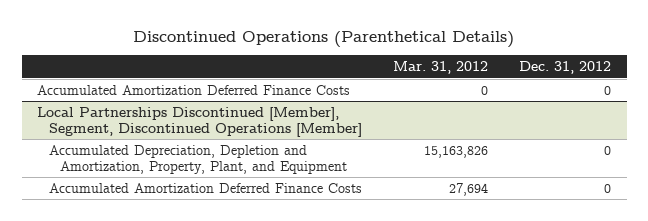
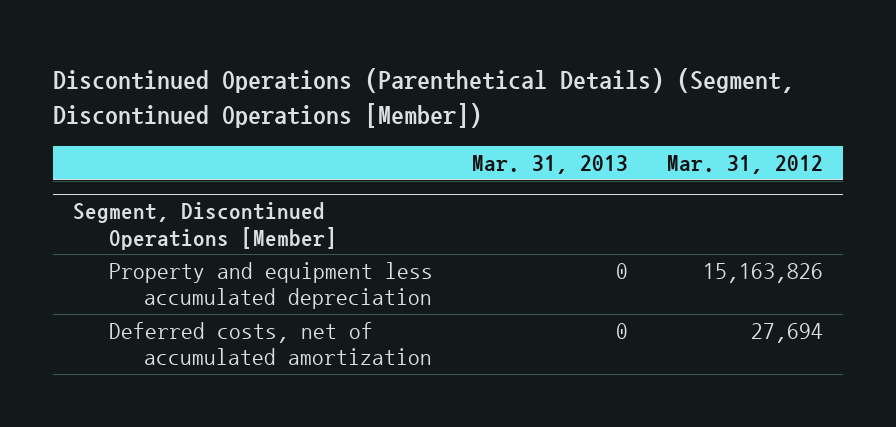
- Discontinued Operations (Parenthetical Details)
+ Discontinued Operations (Parenthetical Details) (Segment, Discontinued Operations [Member])
- | Mar. 31, 2012 | Dec. 31, 2012
+ | Mar. 31, 2013 | Mar. 31, 2012
- Accumulated Amortization Deferred Finance Costs | 0 | 0
- Local Partnerships Discontinued [Member], Segment, Discontinued Operations [Member]
- Accumulated Depreciation, Depletion and Amortization, Property, Plant, and Equipment | 15,163,826 | 0
- Accumulated Amortization Deferred Finance Costs | 27,694 | 0
+ Segment, Discontinued Operations [Member]
+ Property and equipment less accumulated depreciation | 0 | 15,163,826
+ Deferred costs, net of accumulated amortization | 0 | 27,694

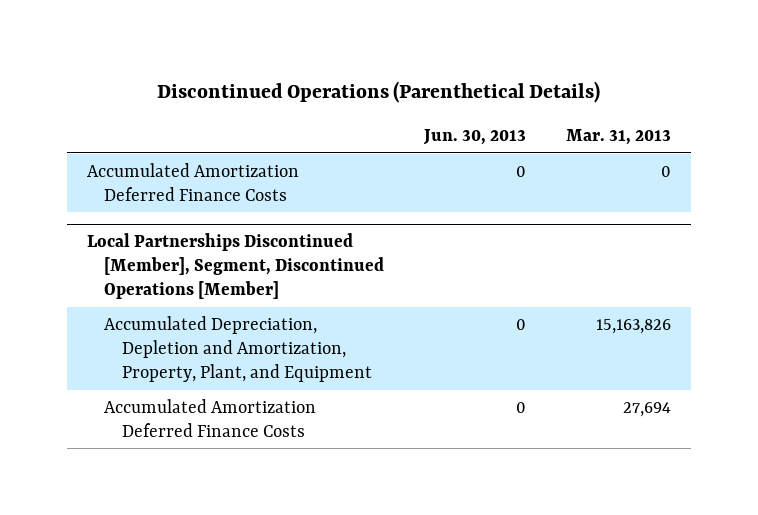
- Discontinued Operations (Parenthetical Details) (Segment, Discontinued Operations [Member])
+ Discontinued Operations (Parenthetical Details)
- | Mar. 31, 2013 | Mar. 31, 2012
+ | Jun. 30, 2013 | Mar. 31, 2013
- Segment, Discontinued Operations [Member]
- Property and equipment less accumulated depreciation | 0 | 15,163,826
- Deferred costs, net of accumulated amortization | 0 | 27,694
+ Accumulated Amortization Deferred Finance Costs | 0 | 0
+ Local Partnerships Discontinued [Member], Segment, Discontinued Operations [Member]
+ Accumulated Depreciation, Depletion and Amortization, Property, Plant, and Equipment | 0 | 15,163,826
+ Accumulated Amortization Deferred Finance Costs | 0 | 27,694

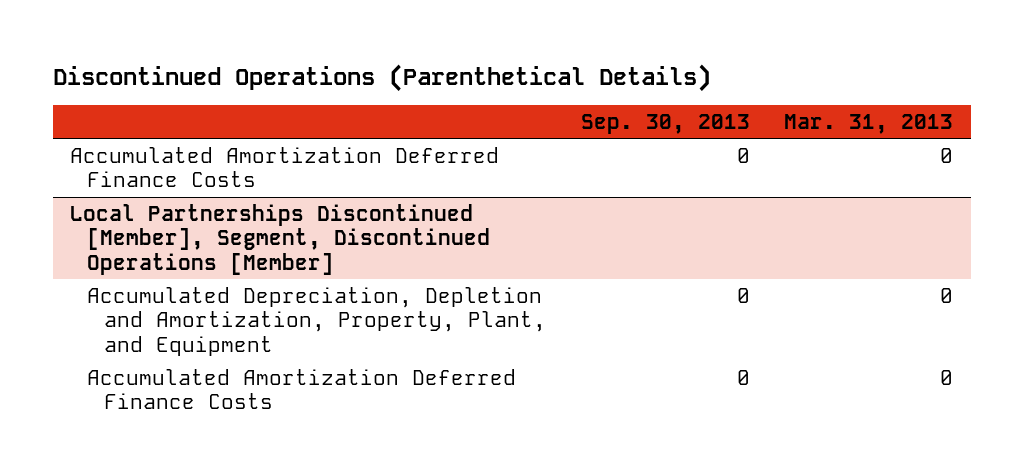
- | Jun. 30, 2013 | Mar. 31, 2013
+ | Sep. 30, 2013 | Mar. 31, 2013
@ Local Partnerships Discontinued [Member], Segment, Discontinued Operations [Member]
- Accumulated Depreciation, Depletion and Amortization, Property, Plant, and Equipment | 0 | 15,163,826
- Accumulated Amortization Deferred Finance Costs | 0 | 27,694
+ Accumulated Depreciation, Depletion and Amortization, Property, Plant, and Equipment | 0 | 0
+ Accumulated Amortization Deferred Finance Costs | 0 | 0

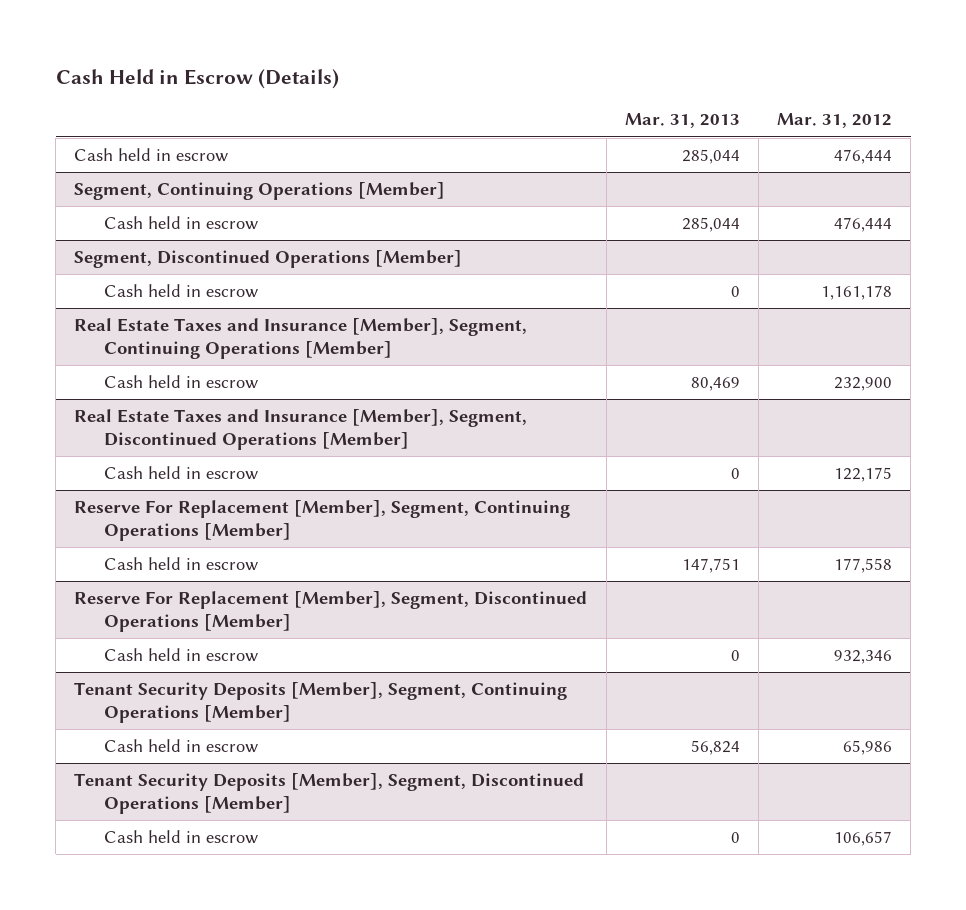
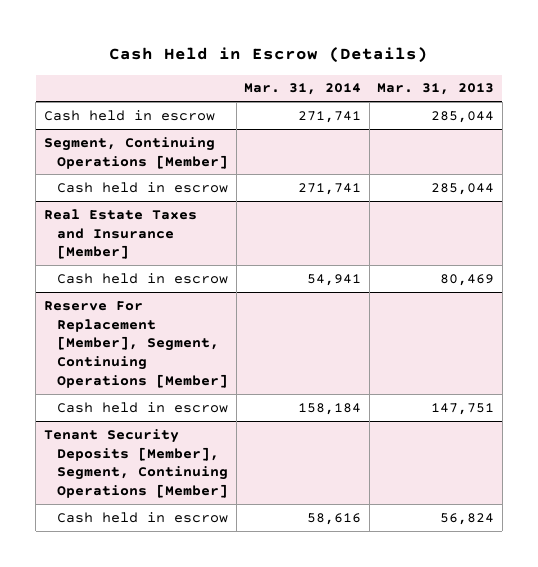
- | Mar. 31, 2013 | Mar. 31, 2012
+ | Mar. 31, 2014 | Mar. 31, 2013
- Segment, Discontinued Operations [Member]
- Cash held in escrow | 0 | 1,161,178
- Real Estate Taxes and Insurance [Member], Segment, Continuing Operations [Member]
+ Real Estate Taxes and Insurance [Member]
- Real Estate Taxes and Insurance [Member], Segment, Discontinued Operations [Member]
- Cash held in escrow | 0 | 122,175
- Reserve For Replacement [Member], Segment, Discontinued Operations [Member]
- Cash held in escrow | 0 | 932,346
- Tenant Security Deposits [Member], Segment, Discontinued Operations [Member]
- Cash held in escrow | 0 | 106,657

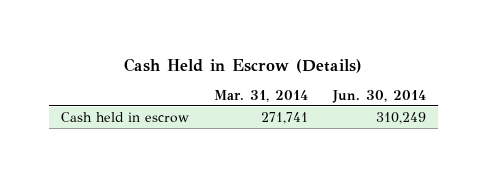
- | Mar. 31, 2014 | Mar. 31, 2013
+ | Mar. 31, 2014 | Jun. 30, 2014
- Segment, Continuing Operations [Member]
- Cash held in escrow | 271,741 | 285,044
- Real Estate Taxes and Insurance [Member]
- Cash held in escrow | 54,941 | 80,469
- Reserve For Replacement [Member], Segment, Continuing Operations [Member]
- Cash held in escrow | 158,184 | 147,751
- Tenant Security Deposits [Member], Segment, Continuing Operations [Member]
- Cash held in escrow | 58,616 | 56,824

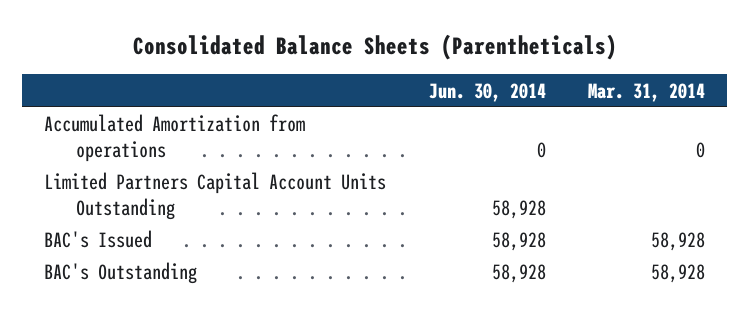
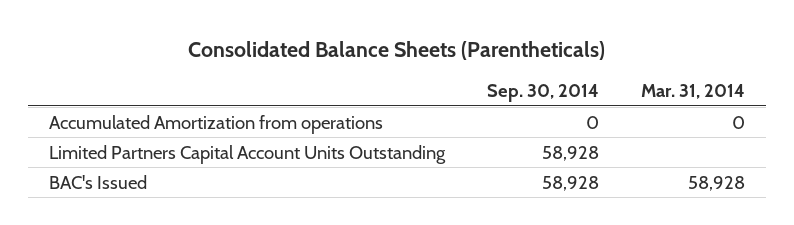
- | Jun. 30, 2014 | Mar. 31, 2014
+ | Sep. 30, 2014 | Mar. 31, 2014
- BAC's Outstanding | 58,928 | 58,928

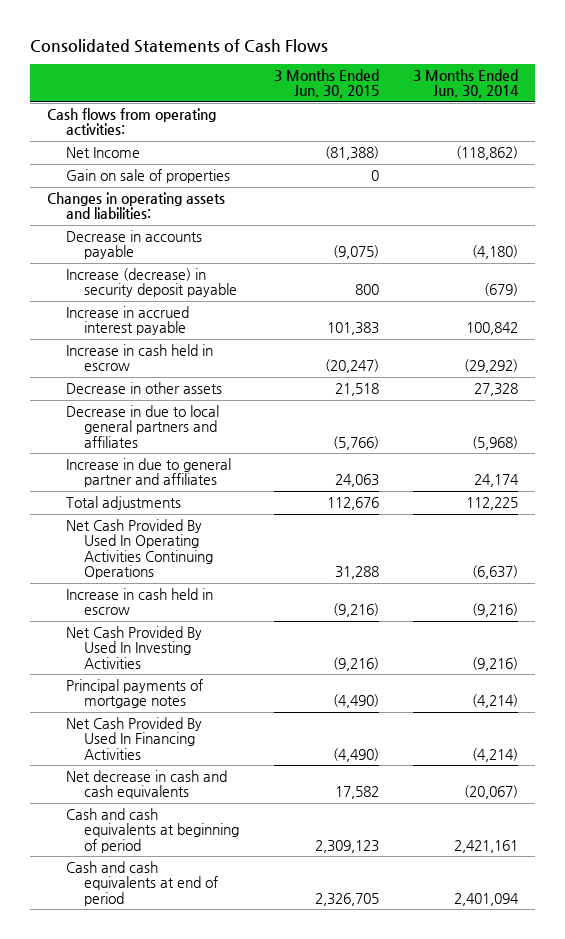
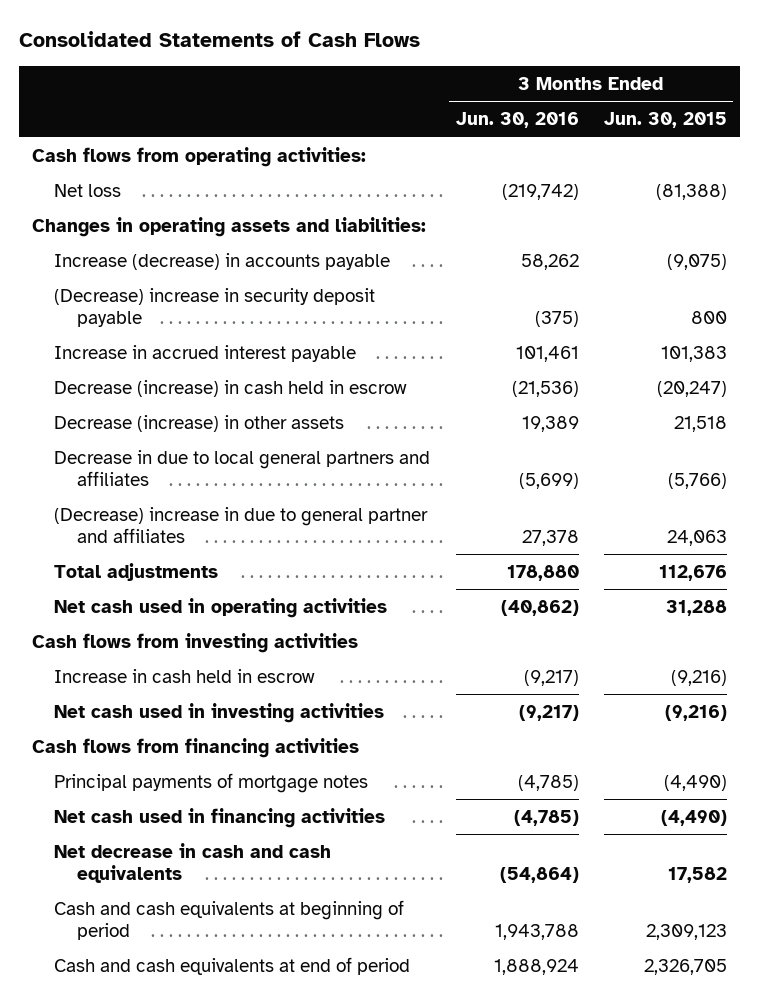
- | 3 Months Ended Jun. 30, 2015 | 3 Months Ended Jun. 30, 2014
+ | 3 Months Ended Jun. 30, 2016 | 3 Months Ended Jun. 30, 2015
- Net Income | (81,388) | (118,862)
- Gain on sale of properties | 0 |
+ Net loss | (219,742) | (81,388)
- Decrease in accounts payable | (9,075) | (4,180)
- Increase (decrease) in security deposit payable | 800 | (679)
+ Increase (decrease) in accounts payable | 58,262 | (9,075)
+ (Decrease) increase in security deposit payable | (375) | 800
- Increase in cash held in escrow | (20,247) | (29,292)
- Decrease in other assets | 21,518 | 27,328
+ Decrease (increase) in cash held in escrow | (21,536) | (20,247)
+ Decrease (increase) in other assets | 19,389 | 21,518
- Increase in due to general partner and affiliates | 24,063 | 24,174
+ (Decrease) increase in due to general partner and affiliates | 27,378 | 24,063
- Net Cash Provided By Used In Operating Activities Continuing Operations | 31,288 | (6,637)
+ Net cash used in operating activities | (40,862) | 31,288
+ Cash flows from investing activities
- Net Cash Provided By Used In Investing Activities | (9,216) | (9,216)
+ Net cash used in investing activities | (9,217) | (9,216)
+ Cash flows from financing activities
- Net Cash Provided By Used In Financing Activities | (4,490) | (4,214)
+ Net cash used in financing activities | (4,785) | (4,490)

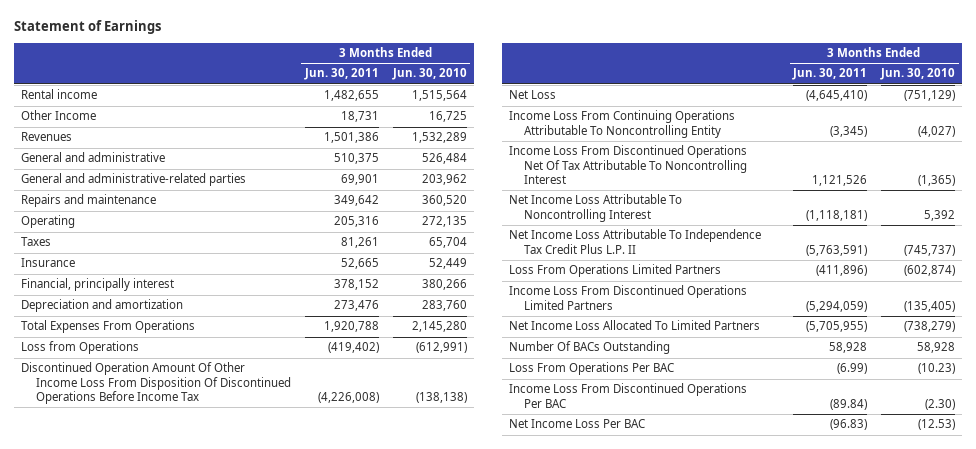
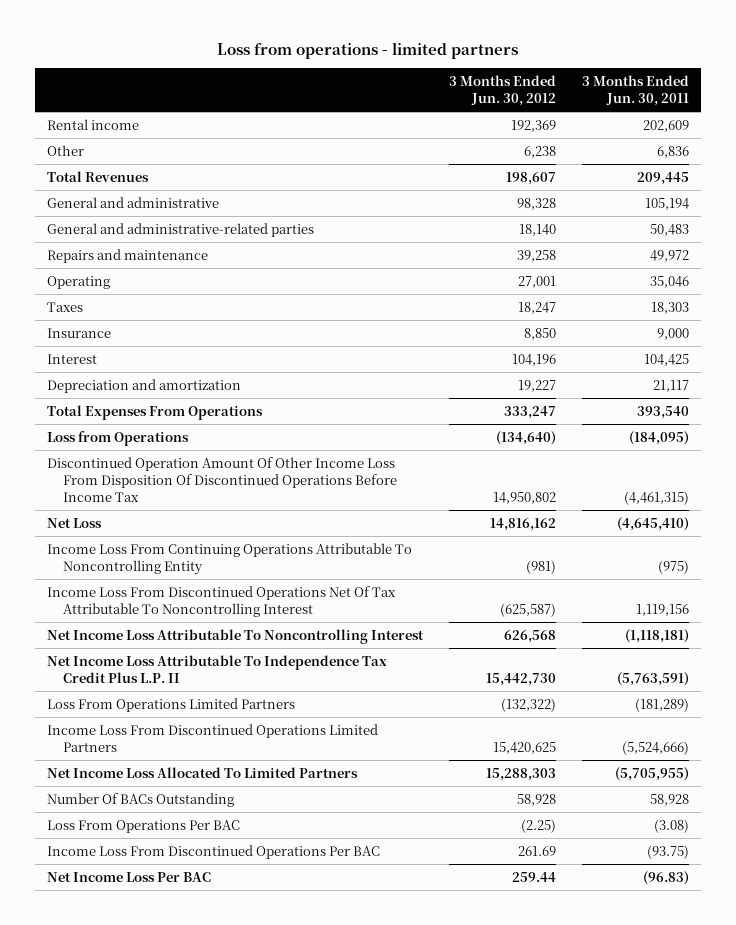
- Statement of Earnings
+ Loss from operations - limited partners
- | 3 Months Ended Jun. 30, 2011 | 3 Months Ended Jun. 30, 2010
+ | 3 Months Ended Jun. 30, 2012 | 3 Months Ended Jun. 30, 2011
- Rental income | 1,482,655 | 1,515,564
- Other Income | 18,731 | 16,725
- Revenues | 1,501,386 | 1,532,289
- General and administrative | 510,375 | 526,484
- General and administrative-related parties | 69,901 | 203,962
- Repairs and maintenance | 349,642 | 360,520
- Operating | 205,316 | 272,135
- Taxes | 81,261 | 65,704
- Insurance | 52,665 | 52,449
- Financial, principally interest | 378,152 | 380,266
- Depreciation and amortization | 273,476 | 283,760
- Total Expenses From Operations | 1,920,788 | 2,145,280
- Loss from Operations | (419,402) | (612,991)
- Discontinued Operation Amount Of Other Income Loss From Disposition Of Discontinued Operations Before Income Tax | (4,226,008) | (138,138)
+ Rental income | 192,369 | 202,609
+ Other | 6,238 | 6,836
+ Total Revenues | 198,607 | 209,445
+ General and administrative | 98,328 | 105,194
+ General and administrative-related parties | 18,140 | 50,483
+ Repairs and maintenance | 39,258 | 49,972
+ Operating | 27,001 | 35,046
+ Taxes | 18,247 | 18,303
+ Insurance | 8,850 | 9,000
+ Interest | 104,196 | 104,425
+ Depreciation and amortization | 19,227 | 21,117
+ Total Expenses From Operations | 333,247 | 393,540
+ Loss from Operations | (134,640) | (184,095)
+ Discontinued Operation Amount Of Other Income Loss From Disposition Of Discontinued Operations Before Income Tax | 14,950,802 | (4,461,315)
- Income Loss From Continuing Operations Attributable To Noncontrolling Entity | (3,345) | (4,027)
- Income Loss From Discontinued Operations Net Of Tax Attributable To Noncontrolling Interest | 1,121,526 | (1,365)
+ Income Loss From Continuing Operations Attributable To Noncontrolling Entity | (981) | (975)
+ Income Loss From Discontinued Operations Net Of Tax Attributable To Noncontrolling Interest | (625,587) | 1,119,156
- Loss From Operations Limited Partners | (411,896) | (602,874)
- Income Loss From Discontinued Operations Limited Partners | (5,294,059) | (135,405)
+ Loss From Operations Limited Partners | (132,322) | (181,289)
+ Income Loss From Discontinued Operations Limited Partners | 15,420,625 | (5,524,666)
- Loss From Operations Per BAC | (6.99) | (10.23)
- Income Loss From Discontinued Operations Per BAC | (89.84) | (2.30)
+ Loss From Operations Per BAC | (2.25) | (3.08)
+ Income Loss From Discontinued Operations Per BAC | 261.69 | (93.75)

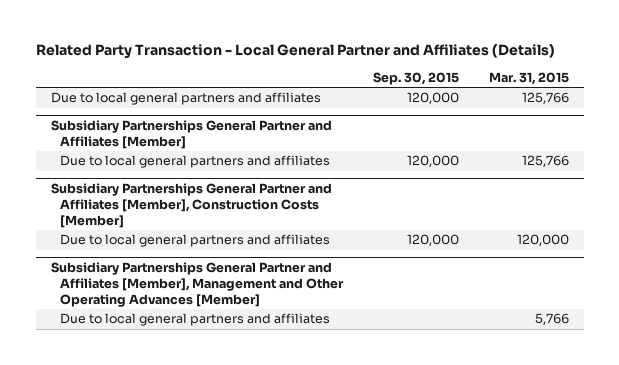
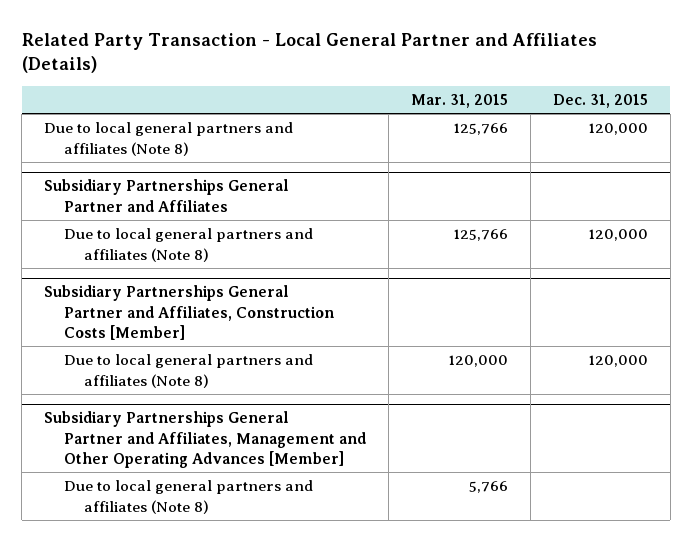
- | Sep. 30, 2015 | Mar. 31, 2015
+ | Mar. 31, 2015 | Dec. 31, 2015
- Due to local general partners and affiliates | 120,000 | 125,766
- Subsidiary Partnerships General Partner and Affiliates [Member]
- Due to local general partners and affiliates | 120,000 | 125,766
- Subsidiary Partnerships General Partner and Affiliates [Member], Construction Costs [Member]
- Due to local general partners and affiliates | 120,000 | 120,000
- Subsidiary Partnerships General Partner and Affiliates [Member], Management and Other Operating Advances [Member]
- Due to local general partners and affiliates | | 5,766
+ Due to local general partners and affiliates (Note 8) | 125,766 | 120,000
+ Subsidiary Partnerships General Partner and Affiliates
+ Due to local general partners and affiliates (Note 8) | 125,766 | 120,000
+ Subsidiary Partnerships General Partner and Affiliates, Construction Costs [Member]
+ Due to local general partners and affiliates (Note 8) | 120,000 | 120,000
+ Subsidiary Partnerships General Partner and Affiliates, Management and Other Operating Advances [Member]
+ Due to local general partners and affiliates (Note 8) | 5,766 |

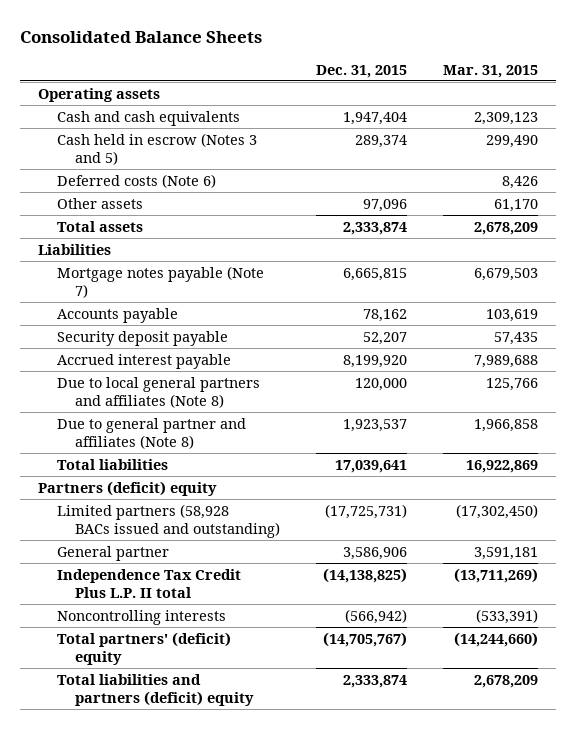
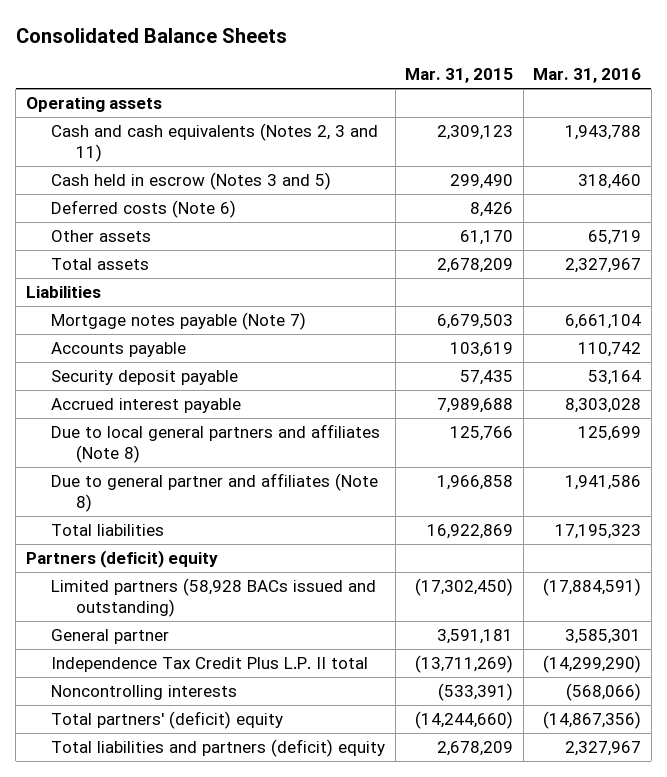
- | Dec. 31, 2015 | Mar. 31, 2015
+ | Mar. 31, 2015 | Mar. 31, 2016
- Cash and cash equivalents | 1,947,404 | 2,309,123
+ Cash and cash equivalents (Notes 2, 3 and 11) | 2,309,123 | 1,943,788

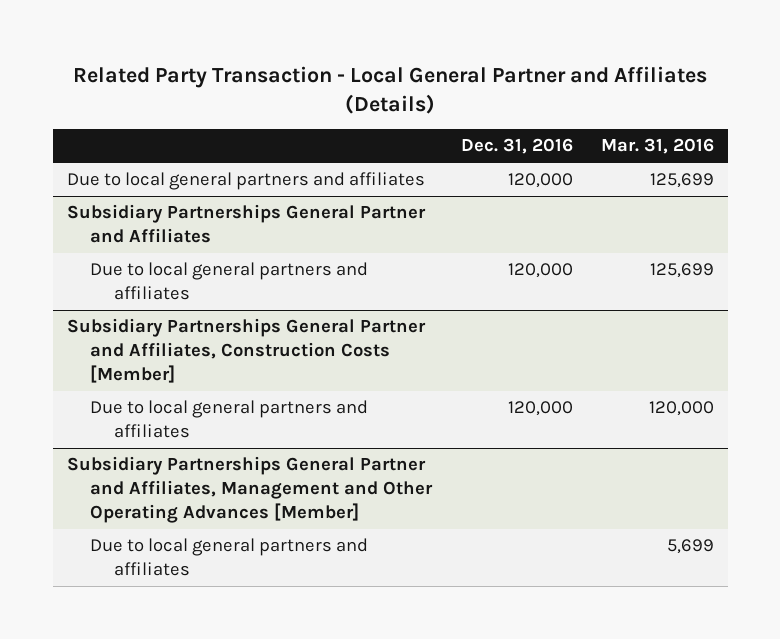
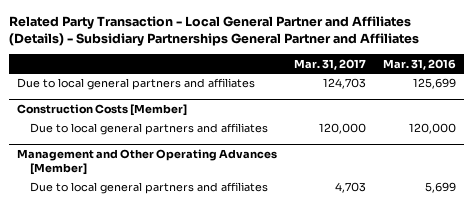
- Related Party Transaction - Local General Partner and Affiliates (Details)
+ Related Party Transaction - Local General Partner and Affiliates (Details) - Subsidiary Partnerships General Partner and Affiliates
- | Dec. 31, 2016 | Mar. 31, 2016
+ | Mar. 31, 2017 | Mar. 31, 2016
- Subsidiary Partnerships General Partner and Affiliates
- Due to local general partners and affiliates | 120,000 | 125,699
- Subsidiary Partnerships General Partner and Affiliates, Construction Costs [Member]
+ Construction Costs [Member]
- Subsidiary Partnerships General Partner and Affiliates, Management and Other Operating Advances [Member]
+ Management and Other Operating Advances [Member]

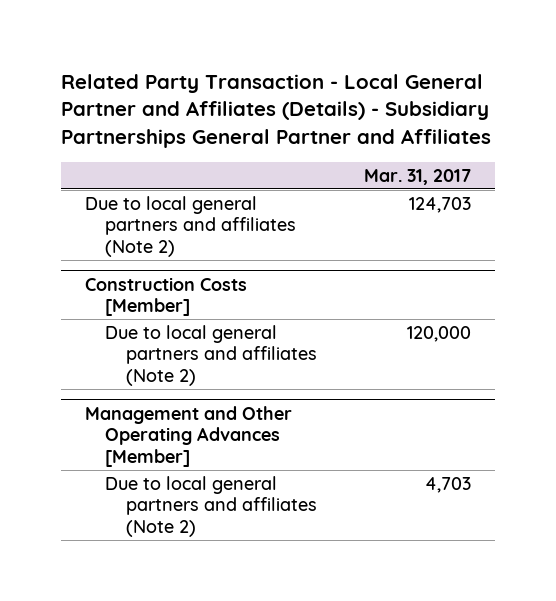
- | Mar. 31, 2017 | Mar. 31, 2016
+ | Mar. 31, 2017
- Due to local general partners and affiliates | 124,703 | 125,699
+ Due to local general partners and affiliates (Note 2) | 124,703
@ Construction Costs [Member]
- Due to local general partners and affiliates | 120,000 | 120,000
+ Due to local general partners and affiliates (Note 2) | 120,000
@ Management and Other Operating Advances [Member]
- Due to local general partners and affiliates | 4,703 | 5,699
+ Due to local general partners and affiliates (Note 2) | 4,703

